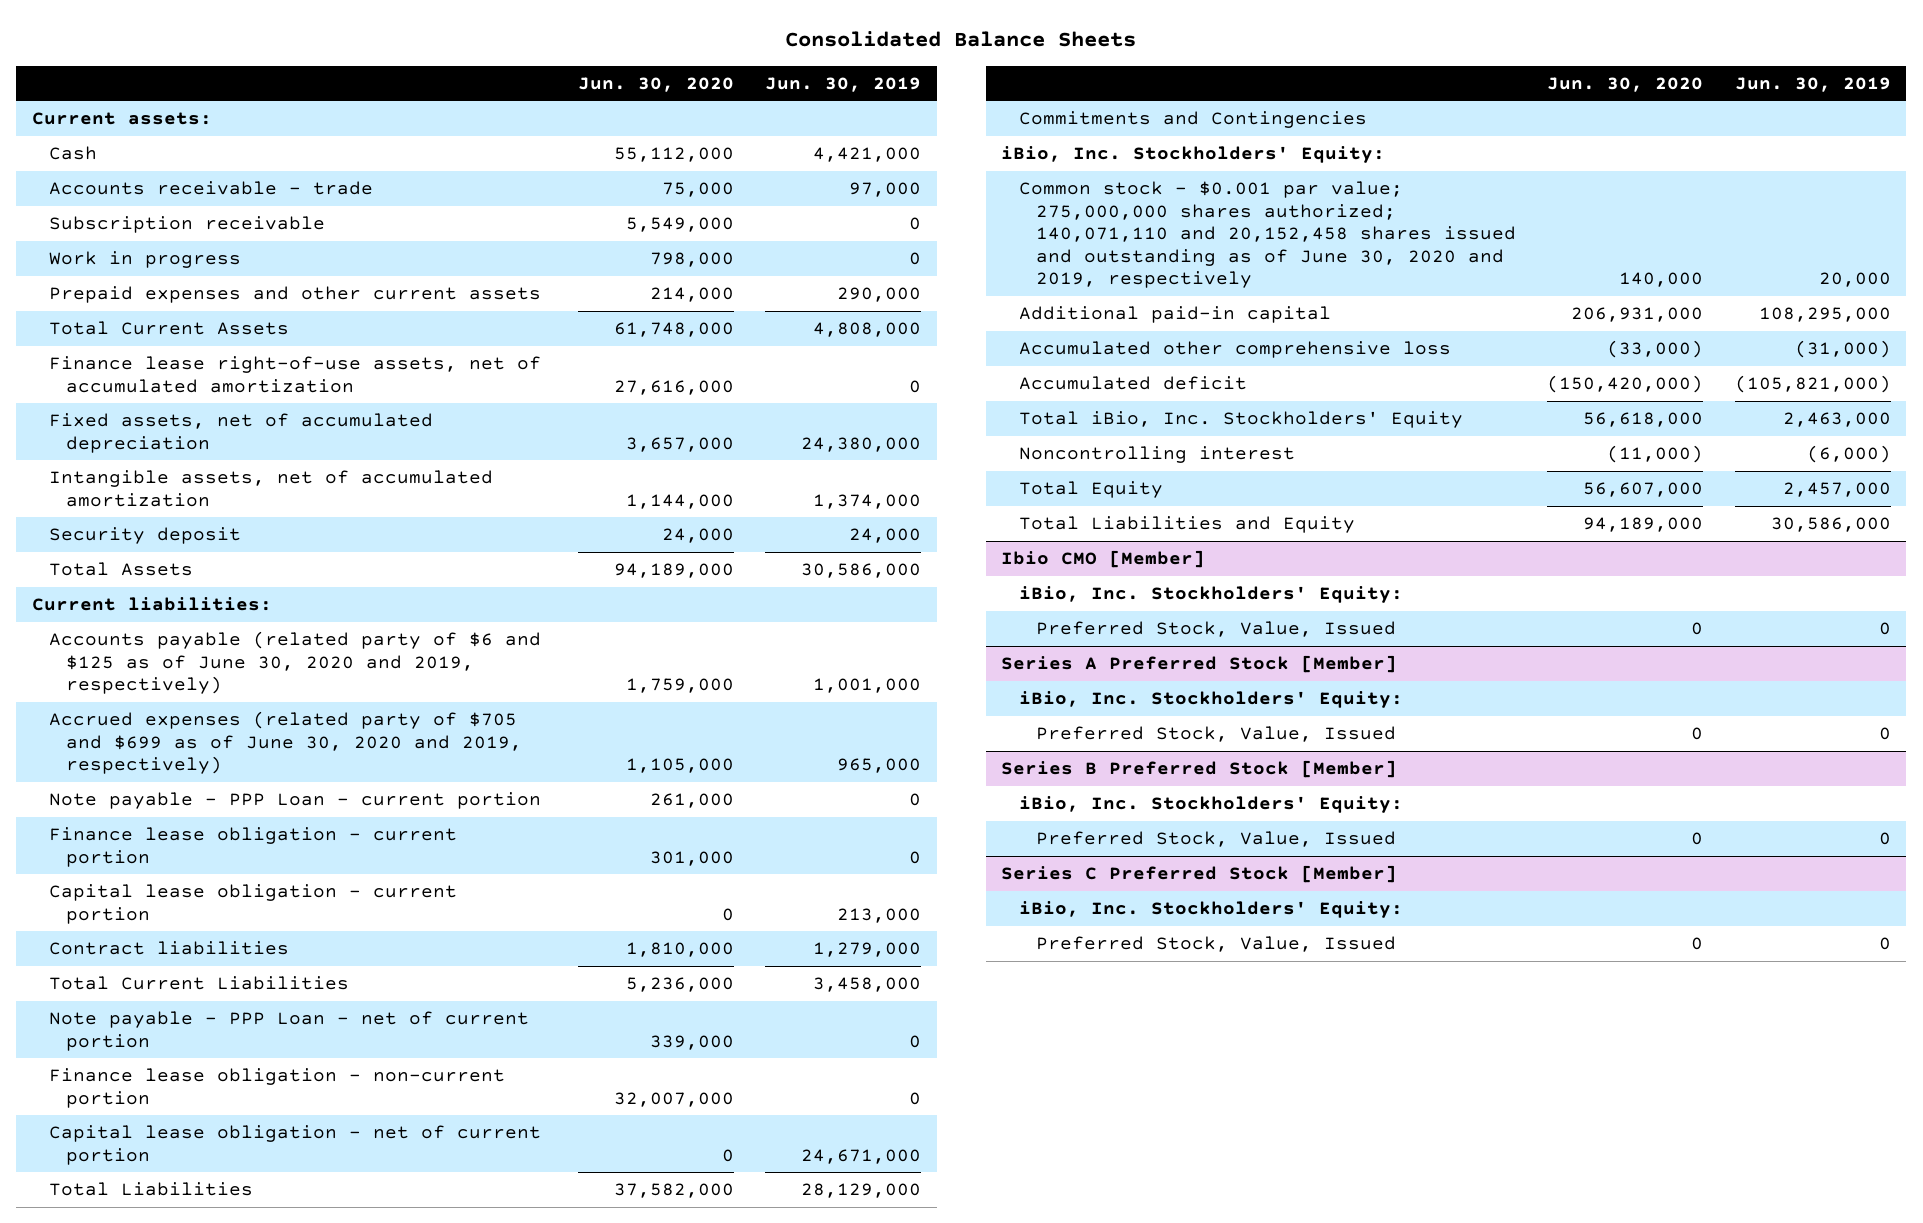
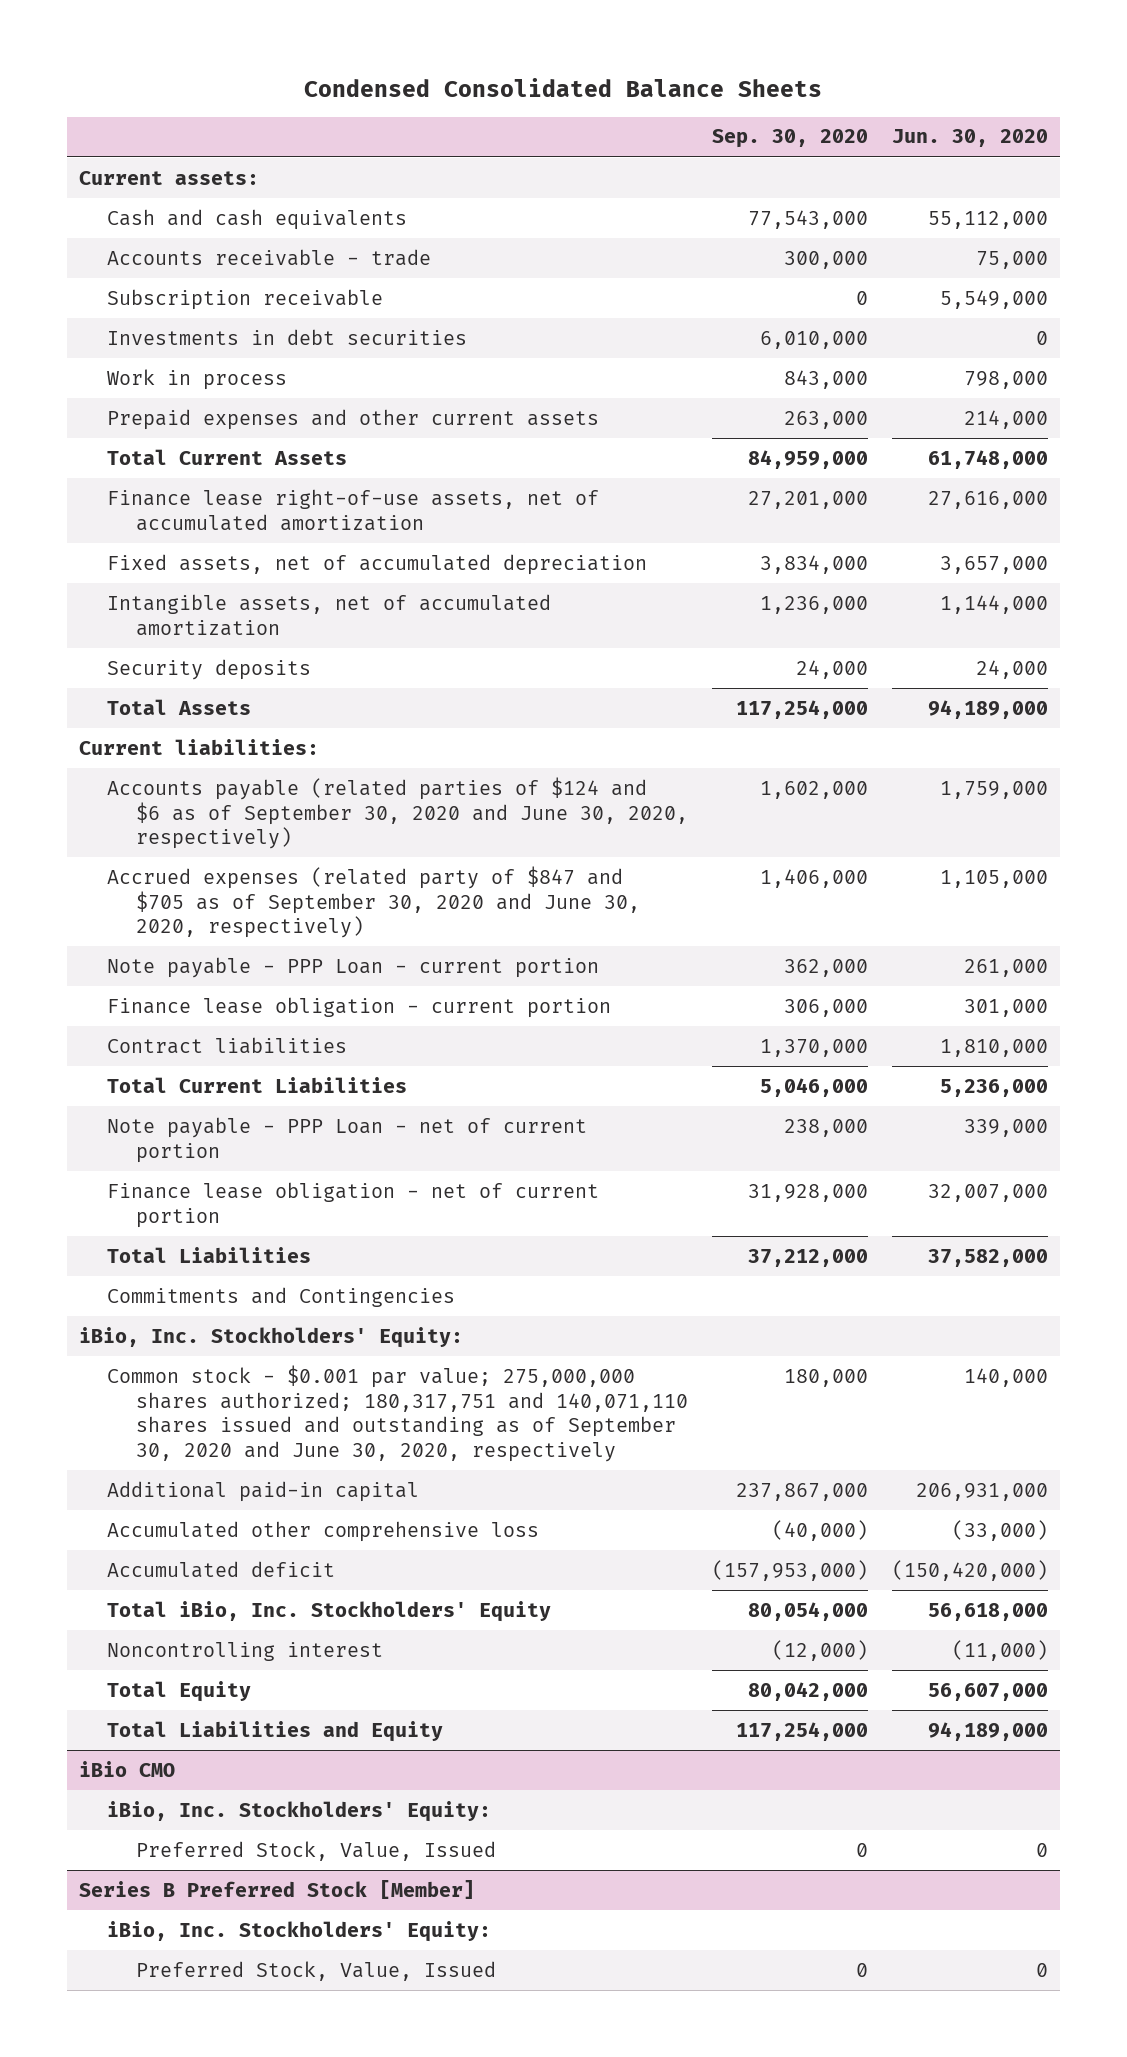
- Consolidated Balance Sheets
+ Condensed Consolidated Balance Sheets
- | Jun. 30, 2020 | Jun. 30, 2019
+ | Sep. 30, 2020 | Jun. 30, 2020
- Cash | 55,112,000 | 4,421,000
+ Cash and cash equivalents | 77,543,000 | 55,112,000
- Work in progress | 798,000 | 0
+ Investments in debt securities | 6,010,000 | 0
+ Work in process | 843,000 | 798,000
- Security deposit | 24,000 | 24,000
+ Security deposits | 24,000 | 24,000
- Accounts payable (related party of $6 and $125 as of June 30, 2020 and 2019, respectively) | 1,759,000 | 1,001,000
- Accrued expenses (related party of $705 and $699 as of June 30, 2020 and 2019, respectively) | 1,105,000 | 965,000
+ Accounts payable (related parties of $124 and $6 as of September 30, 2020 and June 30, 2020, respectively) | 1,602,000 | 1,759,000
+ Accrued expenses (related party of $847 and $705 as of September 30, 2020 and June 30, 2020, respectively) | 1,406,000 | 1,105,000
- Capital lease obligation - current portion | 0 | 213,000
- Finance lease obligation - non-current portion | 32,007,000 | 0
- Capital lease obligation - net of current portion | 0 | 24,671,000
+ Finance lease obligation - net of current portion | 31,928,000 | 32,007,000
- Common stock - $0.001 par value; 275,000,000 shares authorized; 140,071,110 and 20,152,458 shares issued and outstanding as of June 30, 2020 and 2019, respectively | 140,000 | 20,000
+ Common stock - $0.001 par value; 275,000,000 shares authorized; 180,317,751 and 140,071,110 shares issued and outstanding as of September 30, 2020 and June 30, 2020, respectively | 180,000 | 140,000
- Ibio CMO [Member]
- iBio, Inc. Stockholders' Equity:
- Preferred Stock, Value, Issued | 0 | 0
- Series A Preferred Stock [Member]
+ iBio CMO
- Series C Preferred Stock [Member]
- iBio, Inc. Stockholders' Equity:
- Preferred Stock, Value, Issued | 0 | 0

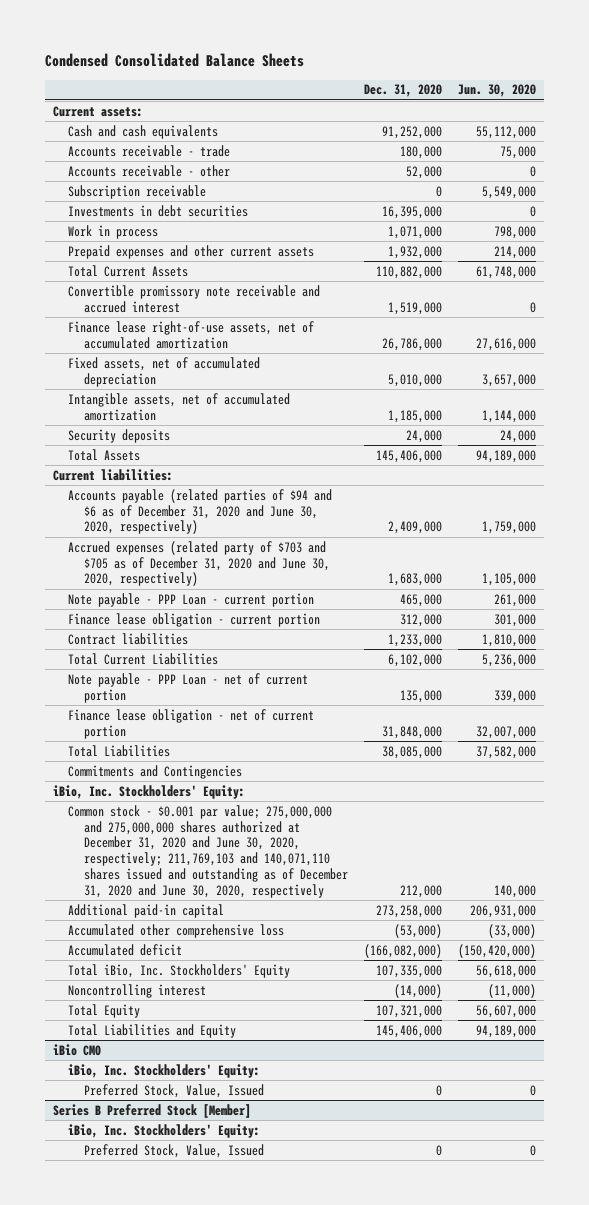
- | Sep. 30, 2020 | Jun. 30, 2020
+ | Dec. 31, 2020 | Jun. 30, 2020
+ Accounts receivable - other | 52,000 | 0
+ Convertible promissory note receivable and accrued interest | 1,519,000 | 0
- Accounts payable (related parties of $124 and $6 as of September 30, 2020 and June 30, 2020, respectively) | 1,602,000 | 1,759,000
- Accrued expenses (related party of $847 and $705 as of September 30, 2020 and June 30, 2020, respectively) | 1,406,000 | 1,105,000
+ Accounts payable (related parties of $94 and $6 as of December 31, 2020 and June 30, 2020, respectively) | 2,409,000 | 1,759,000
+ Accrued expenses (related party of $703 and $705 as of December 31, 2020 and June 30, 2020, respectively) | 1,683,000 | 1,105,000
- Common stock - $0.001 par value; 275,000,000 shares authorized; 180,317,751 and 140,071,110 shares issued and outstanding as of September 30, 2020 and June 30, 2020, respectively | 180,000 | 140,000
+ Common stock - $0.001 par value; 275,000,000 and 275,000,000 shares authorized at December 31, 2020 and June 30, 2020, respectively; 211,769,103 and 140,071,110 shares issued and outstanding as of December 31, 2020 and June 30, 2020, respectively | 212,000 | 140,000

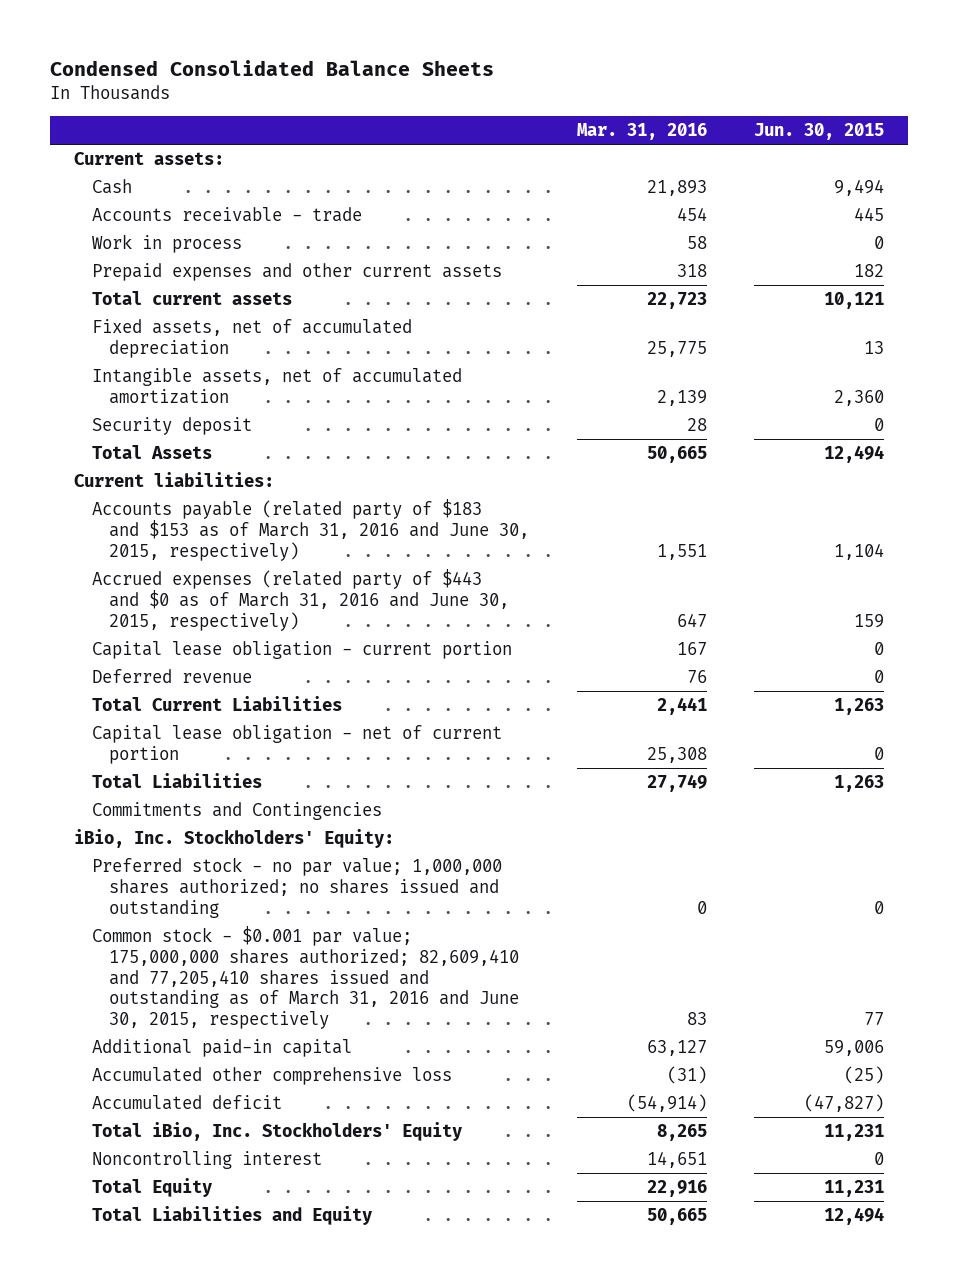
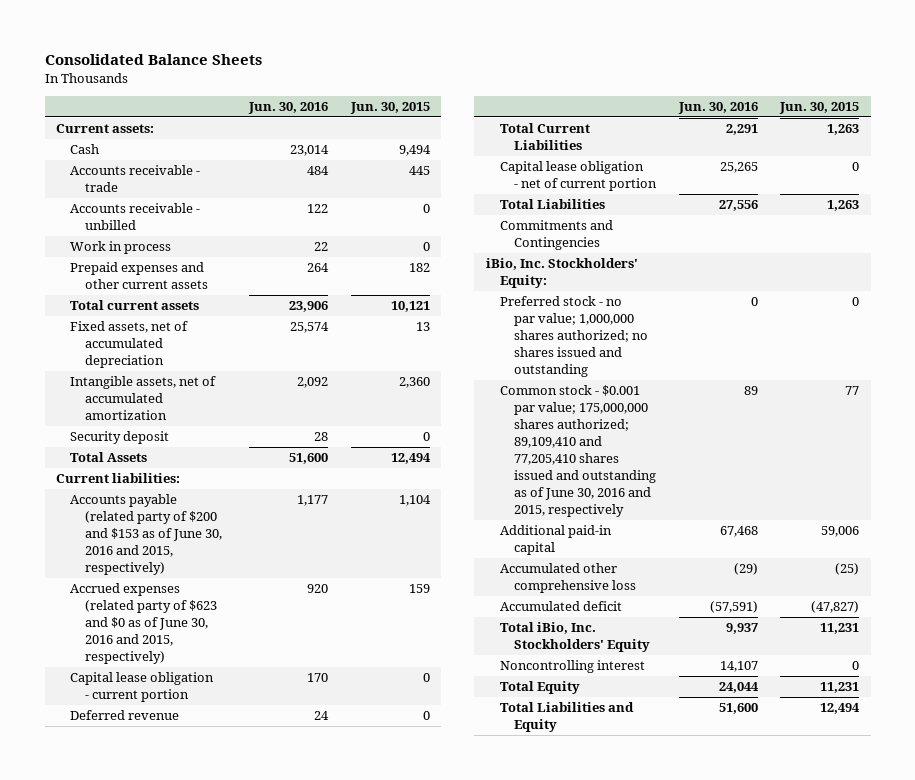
- Condensed Consolidated Balance Sheets
+ Consolidated Balance Sheets
- | Mar. 31, 2016 | Jun. 30, 2015
+ | Jun. 30, 2016 | Jun. 30, 2015
+ Accounts receivable - unbilled | 122 | 0
- Accounts payable (related party of $183 and $153 as of March 31, 2016 and June 30, 2015, respectively) | 1,551 | 1,104
- Accrued expenses (related party of $443 and $0 as of March 31, 2016 and June 30, 2015, respectively) | 647 | 159
+ Accounts payable (related party of $200 and $153 as of June 30, 2016 and 2015, respectively) | 1,177 | 1,104
+ Accrued expenses (related party of $623 and $0 as of June 30, 2016 and 2015, respectively) | 920 | 159
- Common stock - $0.001 par value; 175,000,000 shares authorized; 82,609,410 and 77,205,410 shares issued and outstanding as of March 31, 2016 and June 30, 2015, respectively | 83 | 77
+ Common stock - $0.001 par value; 175,000,000 shares authorized; 89,109,410 and 77,205,410 shares issued and outstanding as of June 30, 2016 and 2015, respectively | 89 | 77

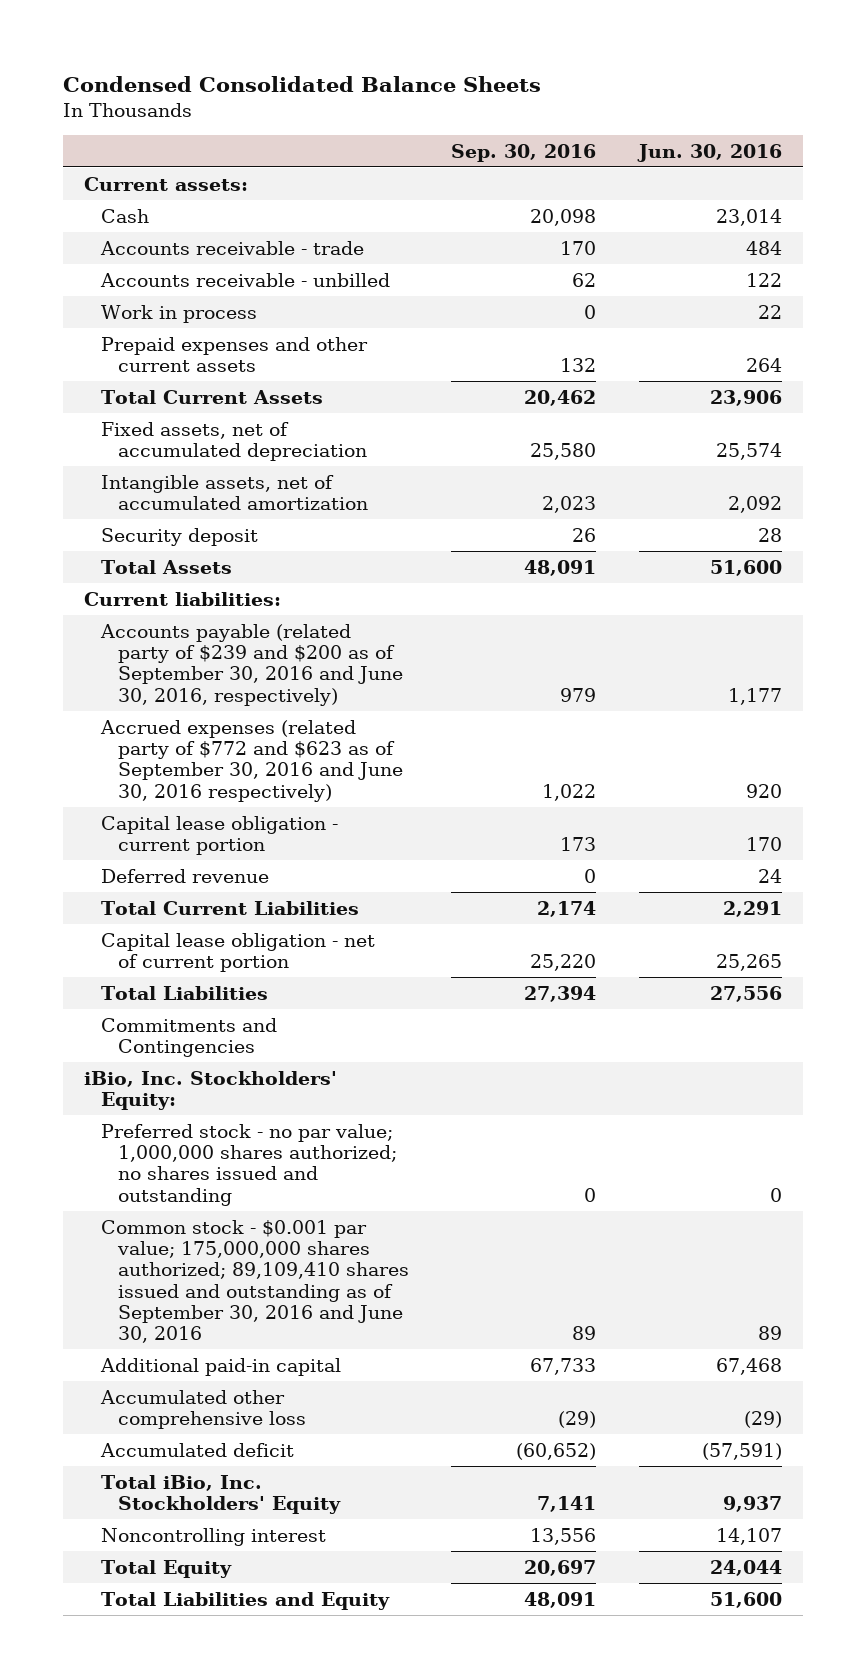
- Consolidated Balance Sheets
+ Condensed Consolidated Balance Sheets
- | Jun. 30, 2016 | Jun. 30, 2015
+ | Sep. 30, 2016 | Jun. 30, 2016
- Total current assets | 23,906 | 10,121
+ Total Current Assets | 20,462 | 23,906
- Accounts payable (related party of $200 and $153 as of June 30, 2016 and 2015, respectively) | 1,177 | 1,104
- Accrued expenses (related party of $623 and $0 as of June 30, 2016 and 2015, respectively) | 920 | 159
+ Accounts payable (related party of $239 and $200 as of September 30, 2016 and June 30, 2016, respectively) | 979 | 1,177
+ Accrued expenses (related party of $772 and $623 as of September 30, 2016 and June 30, 2016 respectively) | 1,022 | 920
- Common stock - $0.001 par value; 175,000,000 shares authorized; 89,109,410 and 77,205,410 shares issued and outstanding as of June 30, 2016 and 2015, respectively | 89 | 77
+ Common stock - $0.001 par value; 175,000,000 shares authorized; 89,109,410 shares issued and outstanding as of September 30, 2016 and June 30, 2016 | 89 | 89

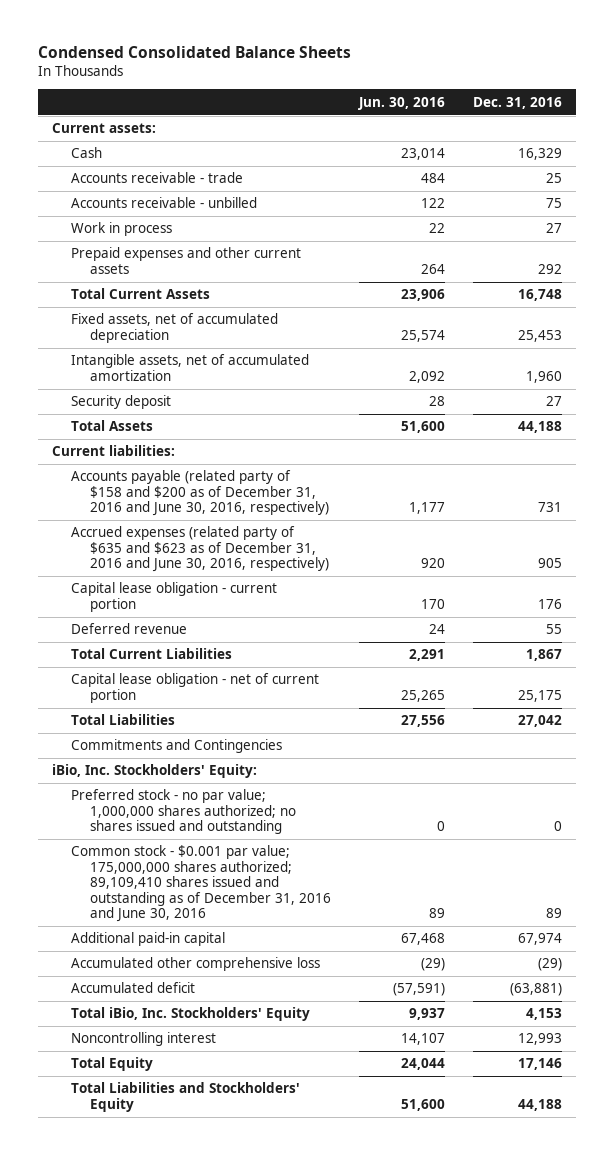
- | Sep. 30, 2016 | Jun. 30, 2016
+ | Jun. 30, 2016 | Dec. 31, 2016
- Accounts payable (related party of $239 and $200 as of September 30, 2016 and June 30, 2016, respectively) | 979 | 1,177
- Accrued expenses (related party of $772 and $623 as of September 30, 2016 and June 30, 2016 respectively) | 1,022 | 920
+ Accounts payable (related party of $158 and $200 as of December 31, 2016 and June 30, 2016, respectively) | 1,177 | 731
+ Accrued expenses (related party of $635 and $623 as of December 31, 2016 and June 30, 2016, respectively) | 920 | 905
- Common stock - $0.001 par value; 175,000,000 shares authorized; 89,109,410 shares issued and outstanding as of September 30, 2016 and June 30, 2016 | 89 | 89
+ Common stock - $0.001 par value; 175,000,000 shares authorized; 89,109,410 shares issued and outstanding as of December 31, 2016 and June 30, 2016 | 89 | 89
- Total Liabilities and Equity | 48,091 | 51,600
+ Total Liabilities and Stockholders' Equity | 51,600 | 44,188

